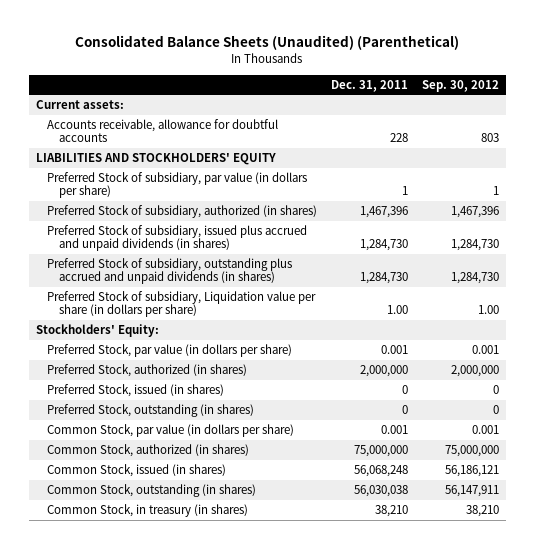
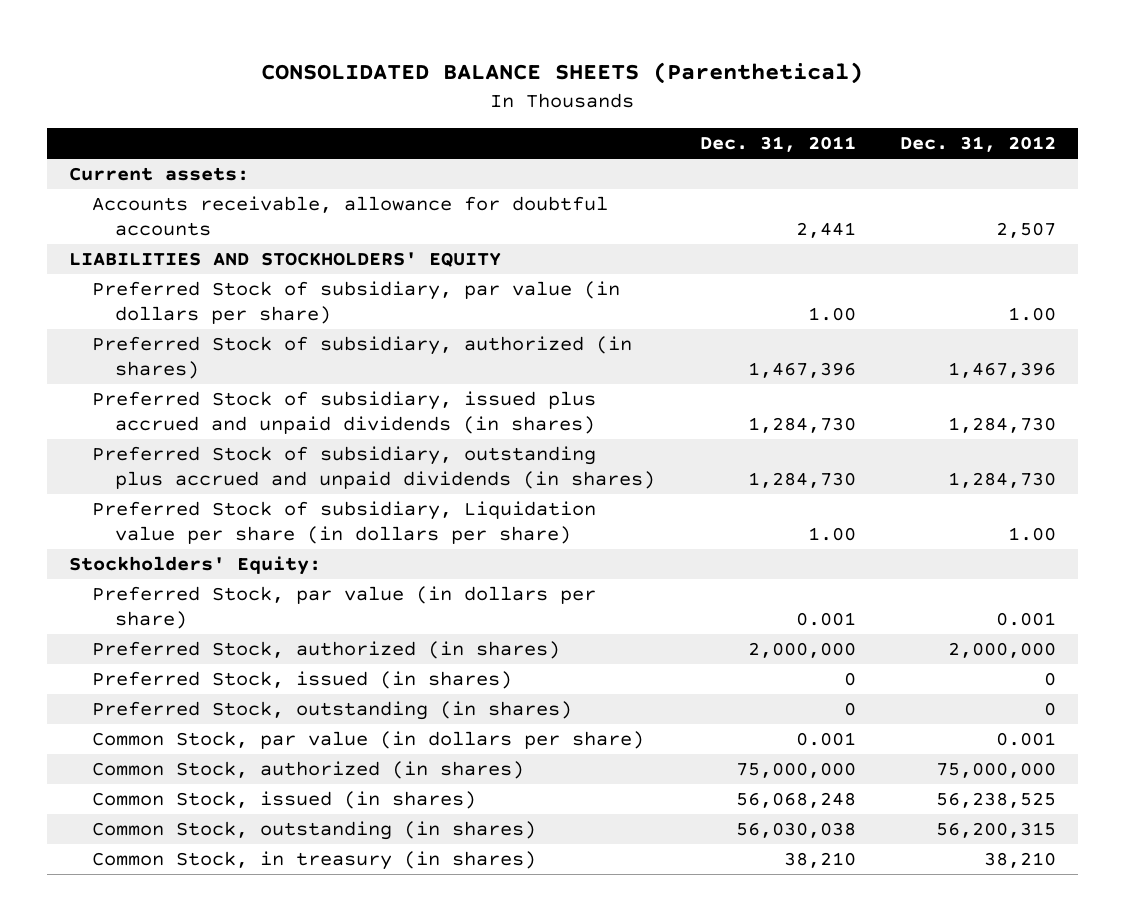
- Consolidated Balance Sheets (Unaudited) (Parenthetical)
+ CONSOLIDATED BALANCE SHEETS (Parenthetical)
- | Dec. 31, 2011 | Sep. 30, 2012
+ | Dec. 31, 2011 | Dec. 31, 2012
- Accounts receivable, allowance for doubtful accounts | 228 | 803
+ Accounts receivable, allowance for doubtful accounts | 2,441 | 2,507
- Preferred Stock of subsidiary, par value (in dollars per share) | 1 | 1
+ Preferred Stock of subsidiary, par value (in dollars per share) | 1.00 | 1.00

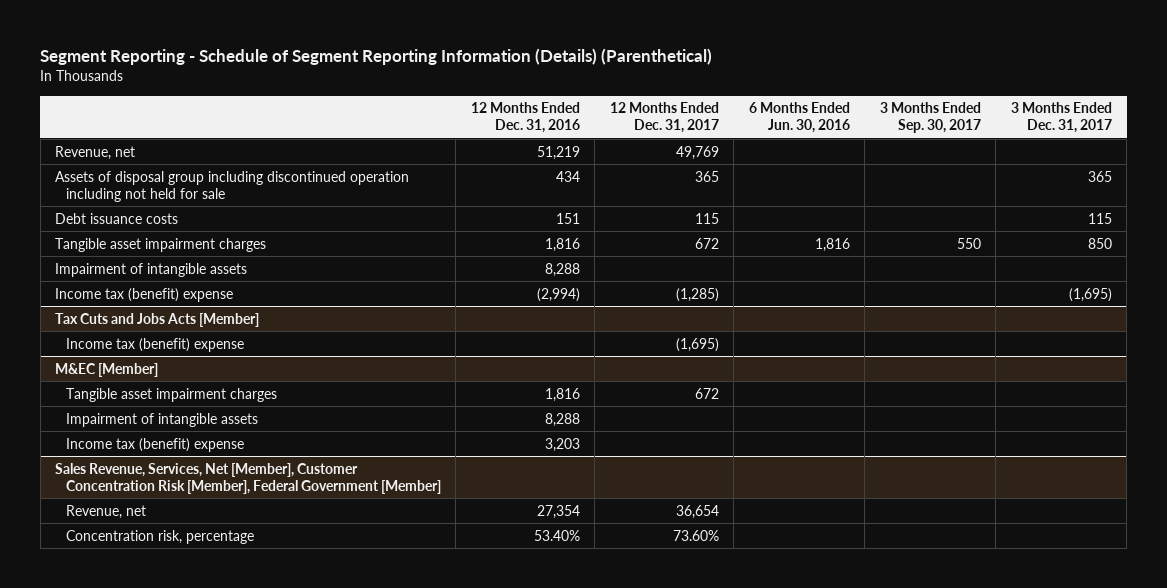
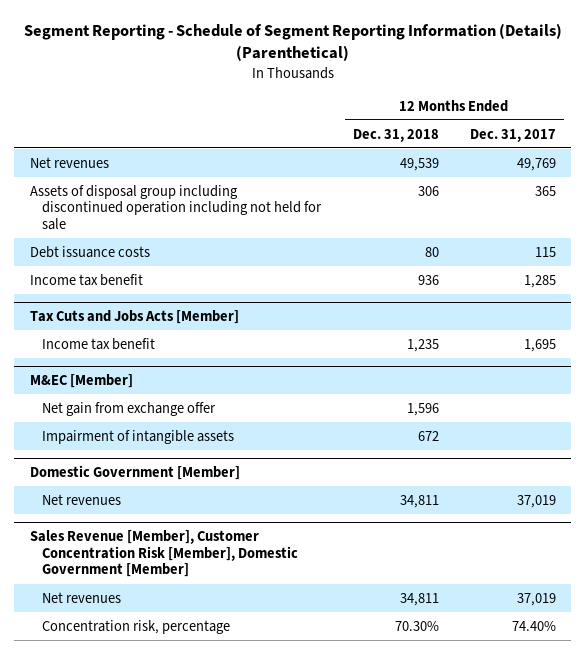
- | 12 Months Ended Dec. 31, 2016 | 12 Months Ended Dec. 31, 2017 | 6 Months Ended Jun. 30, 2016 | 3 Months Ended Sep. 30, 2017 | 3 Months Ended Dec. 31, 2017
+ | 12 Months Ended Dec. 31, 2018 | 12 Months Ended Dec. 31, 2017
- Revenue, net | 51,219 | 49,769 | | |
+ Net revenues | 49,539 | 49,769
- Tangible asset impairment charges | 1,816 | 672 | 1,816 | 550 | 850
- Impairment of intangible assets | 8,288 | | | |
- Income tax (benefit) expense | (2,994) | (1,285) | | | (1,695)
+ Income tax benefit | 936 | 1,285
@ Tax Cuts and Jobs Acts [Member]
- Income tax (benefit) expense | | (1,695) | | |
+ Income tax benefit | 1,235 | 1,695
@ M&EC [Member]
- Tangible asset impairment charges | 1,816 | 672 | | |
+ Net gain from exchange offer | 1,596 |
- Income tax (benefit) expense | 3,203 | | | |
- Sales Revenue, Services, Net [Member], Customer Concentration Risk [Member], Federal Government [Member]
- Revenue, net | 27,354 | 36,654 | | |
- Concentration risk, percentage | 53.40% | 73.60% | | |
+ Domestic Government [Member]
+ Net revenues | 34,811 | 37,019
+ Sales Revenue [Member], Customer Concentration Risk [Member], Domestic Government [Member]
+ Net revenues | 34,811 | 37,019
+ Concentration risk, percentage | 70.30% | 74.40%

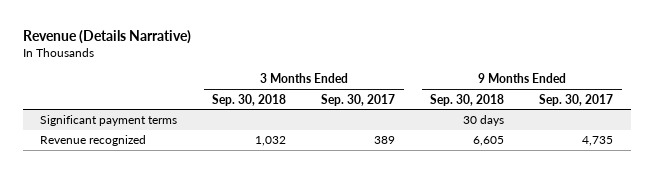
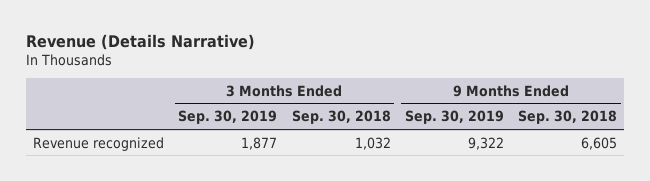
- | 3 Months Ended Sep. 30, 2018 | 3 Months Ended Sep. 30, 2017 | 9 Months Ended Sep. 30, 2018 | 9 Months Ended Sep. 30, 2017
+ | 3 Months Ended Sep. 30, 2019 | 3 Months Ended Sep. 30, 2018 | 9 Months Ended Sep. 30, 2019 | 9 Months Ended Sep. 30, 2018
- Significant payment terms | | | 30 days |

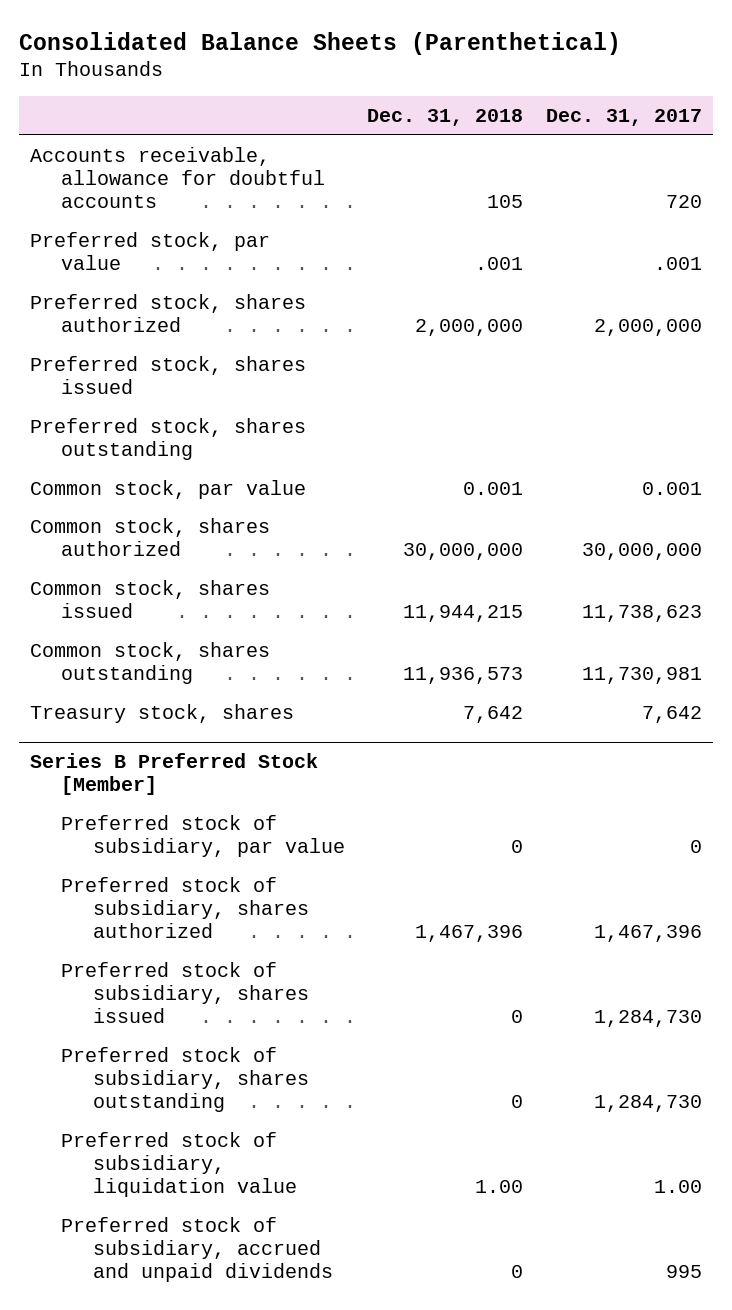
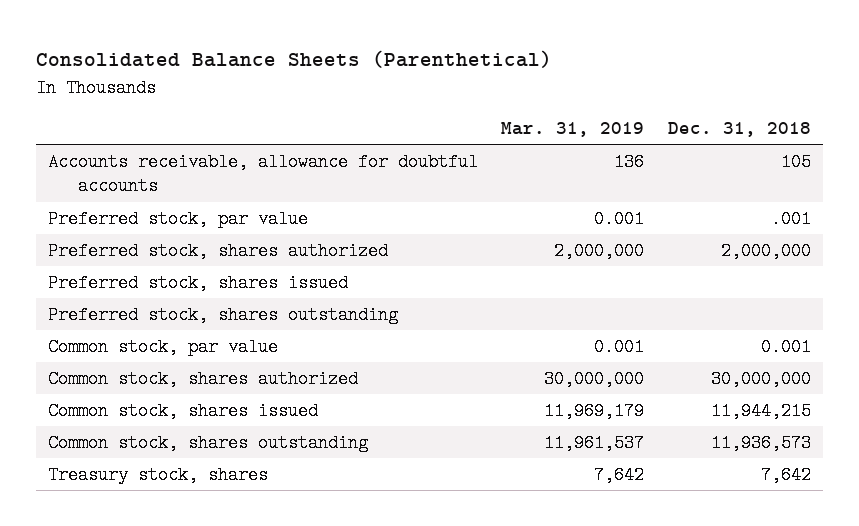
- | Dec. 31, 2018 | Dec. 31, 2017
+ | Mar. 31, 2019 | Dec. 31, 2018
- Series B Preferred Stock [Member]
- Preferred stock of subsidiary, par value | 0 | 0
- Preferred stock of subsidiary, shares authorized | 1,467,396 | 1,467,396
- Preferred stock of subsidiary, shares issued | 0 | 1,284,730
- Preferred stock of subsidiary, shares outstanding | 0 | 1,284,730
- Preferred stock of subsidiary, liquidation value | 1.00 | 1.00
- Preferred stock of subsidiary, accrued and unpaid dividends | 0 | 995

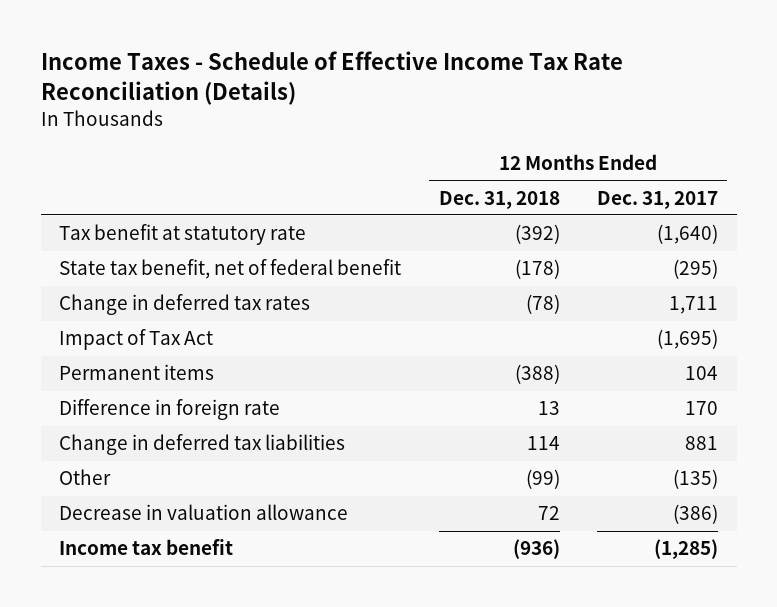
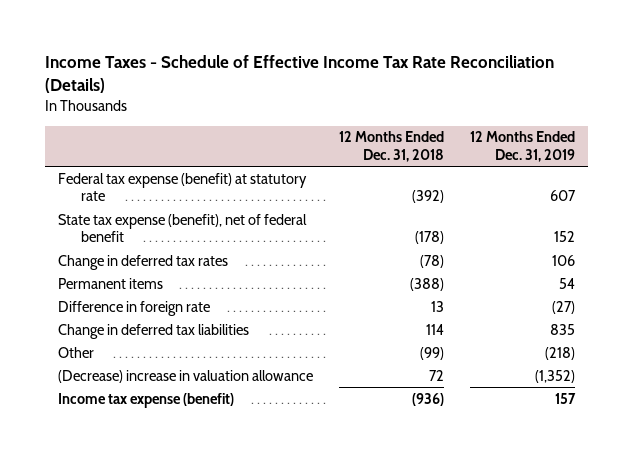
- | 12 Months Ended Dec. 31, 2018 | 12 Months Ended Dec. 31, 2017
+ | 12 Months Ended Dec. 31, 2018 | 12 Months Ended Dec. 31, 2019
- Tax benefit at statutory rate | (392) | (1,640)
- State tax benefit, net of federal benefit | (178) | (295)
+ Federal tax expense (benefit) at statutory rate | (392) | 607
+ State tax expense (benefit), net of federal benefit | (178) | 152
- Impact of Tax Act | | (1,695)
- Decrease in valuation allowance | 72 | (386)
- Income tax benefit | (936) | (1,285)
+ (Decrease) increase in valuation allowance | 72 | (1,352)
+ Income tax expense (benefit) | (936) | 157

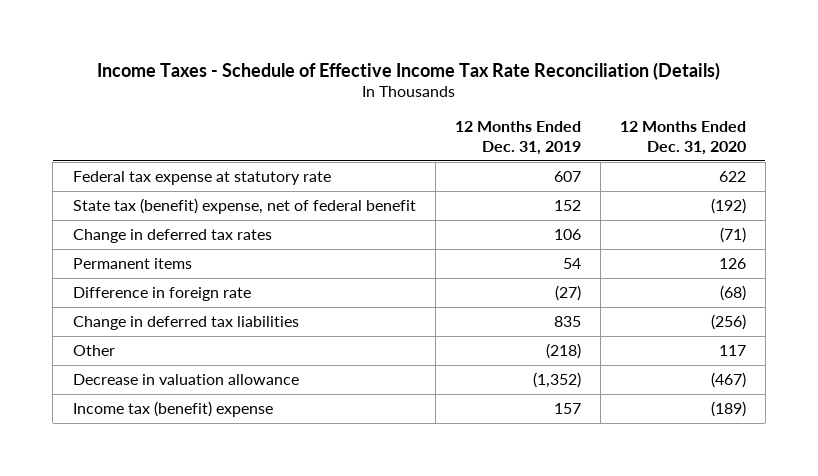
- | 12 Months Ended Dec. 31, 2018 | 12 Months Ended Dec. 31, 2019
+ | 12 Months Ended Dec. 31, 2019 | 12 Months Ended Dec. 31, 2020
- Federal tax expense (benefit) at statutory rate | (392) | 607
- State tax expense (benefit), net of federal benefit | (178) | 152
+ Federal tax expense at statutory rate | 607 | 622
+ State tax (benefit) expense, net of federal benefit | 152 | (192)
- (Decrease) increase in valuation allowance | 72 | (1,352)
- Income tax expense (benefit) | (936) | 157
+ Decrease in valuation allowance | (1,352) | (467)
+ Income tax (benefit) expense | 157 | (189)

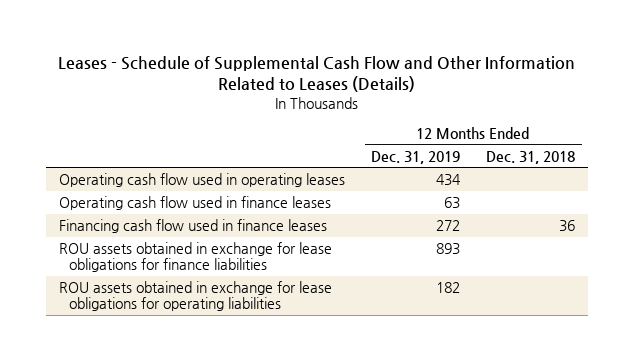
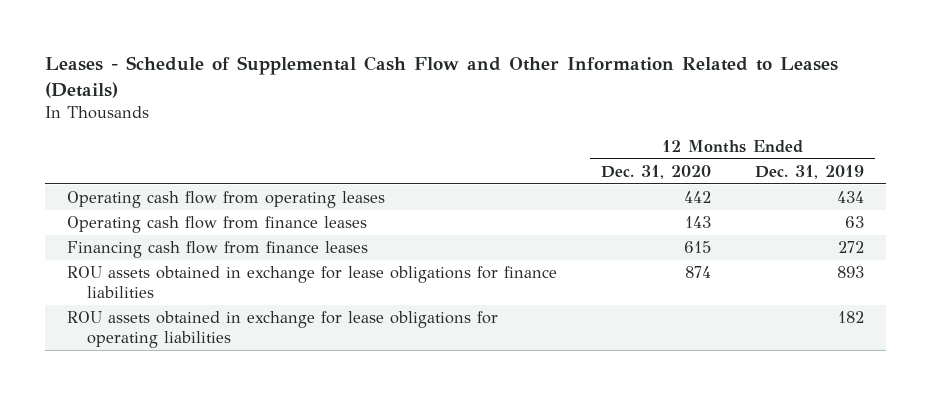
- | 12 Months Ended Dec. 31, 2019 | 12 Months Ended Dec. 31, 2018
+ | 12 Months Ended Dec. 31, 2020 | 12 Months Ended Dec. 31, 2019
- Operating cash flow used in operating leases | 434 |
- Operating cash flow used in finance leases | 63 |
- Financing cash flow used in finance leases | 272 | 36
+ Operating cash flow from operating leases | 442 | 434
+ Operating cash flow from finance leases | 143 | 63
+ Financing cash flow from finance leases | 615 | 272

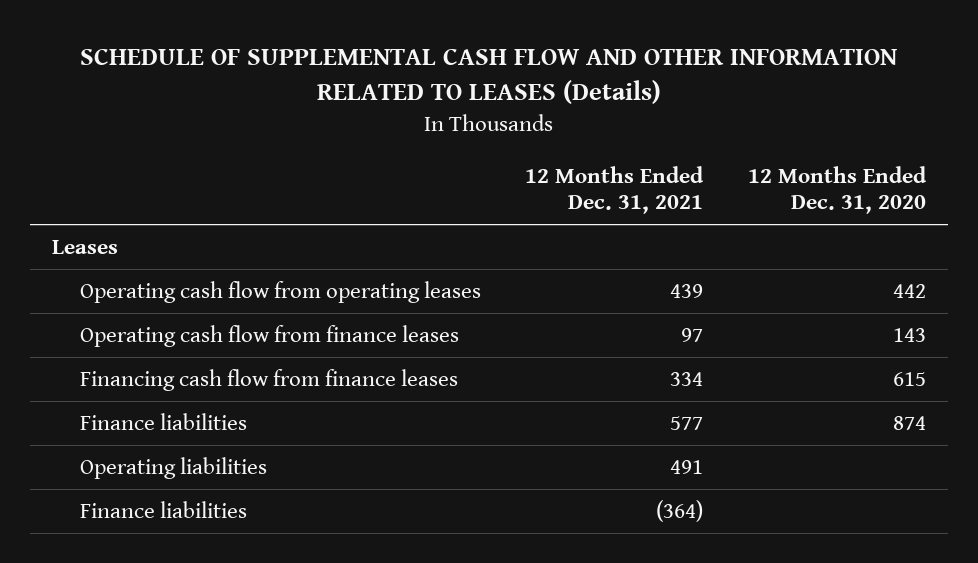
- Leases - Schedule of Supplemental Cash Flow and Other Information Related to Leases (Details)
+ SCHEDULE OF SUPPLEMENTAL CASH FLOW AND OTHER INFORMATION RELATED TO LEASES (Details)
- | 12 Months Ended Dec. 31, 2020 | 12 Months Ended Dec. 31, 2019
+ | 12 Months Ended Dec. 31, 2021 | 12 Months Ended Dec. 31, 2020
+ Leases
- ROU assets obtained in exchange for lease obligations for finance liabilities | 874 | 893
- ROU assets obtained in exchange for lease obligations for operating liabilities | | 182
+ Finance liabilities | 577 | 874
+ Operating liabilities | 491 |
+ Finance liabilities | (364) |

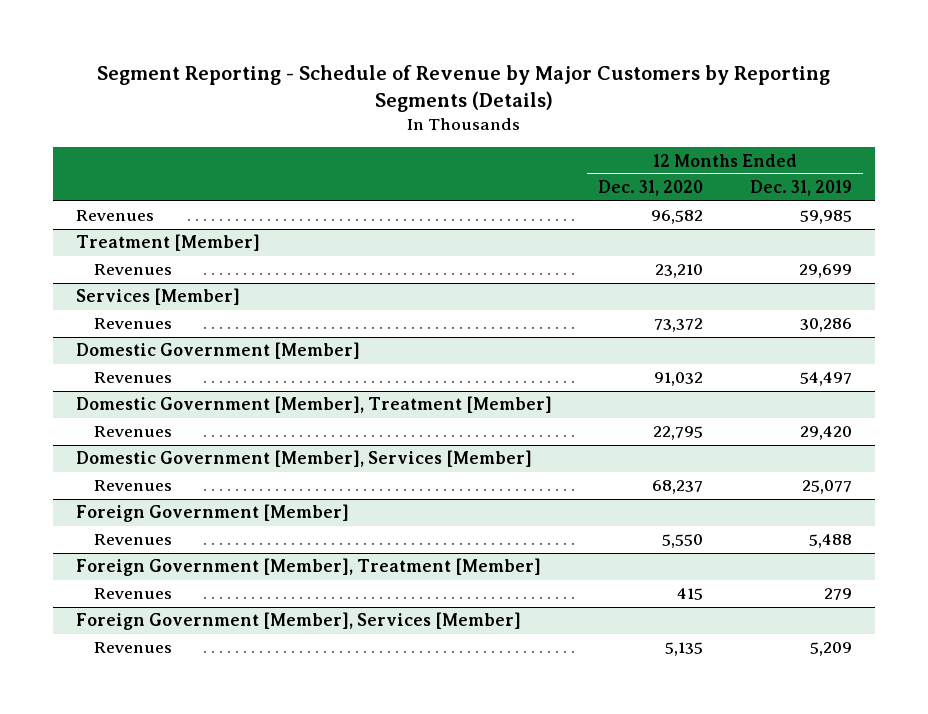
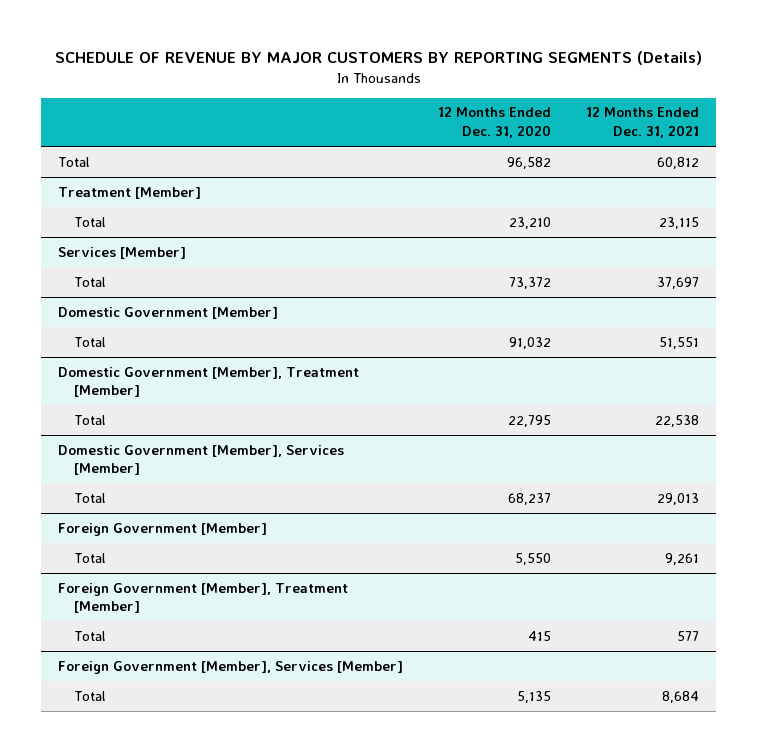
- Segment Reporting - Schedule of Revenue by Major Customers by Reporting Segments (Details)
+ SCHEDULE OF REVENUE BY MAJOR CUSTOMERS BY REPORTING SEGMENTS (Details)
- | 12 Months Ended Dec. 31, 2020 | 12 Months Ended Dec. 31, 2019
+ | 12 Months Ended Dec. 31, 2020 | 12 Months Ended Dec. 31, 2021
- Revenues | 96,582 | 59,985
+ Total | 96,582 | 60,812
@ Treatment [Member]
- Revenues | 23,210 | 29,699
+ Total | 23,210 | 23,115
@ Services [Member]
- Revenues | 73,372 | 30,286
+ Total | 73,372 | 37,697
@ Domestic Government [Member]
- Revenues | 91,032 | 54,497
+ Total | 91,032 | 51,551
@ Domestic Government [Member], Treatment [Member]
- Revenues | 22,795 | 29,420
+ Total | 22,795 | 22,538
@ Domestic Government [Member], Services [Member]
- Revenues | 68,237 | 25,077
+ Total | 68,237 | 29,013
@ Foreign Government [Member]
- Revenues | 5,550 | 5,488
+ Total | 5,550 | 9,261
@ Foreign Government [Member], Treatment [Member]
- Revenues | 415 | 279
+ Total | 415 | 577
@ Foreign Government [Member], Services [Member]
- Revenues | 5,135 | 5,209
+ Total | 5,135 | 8,684

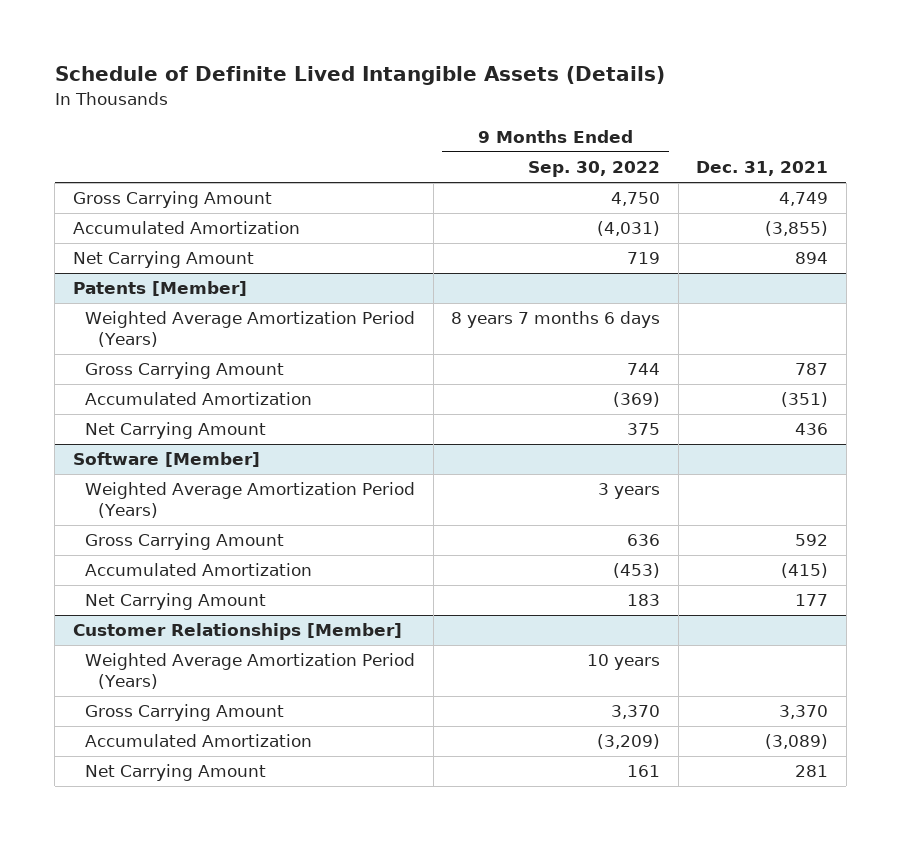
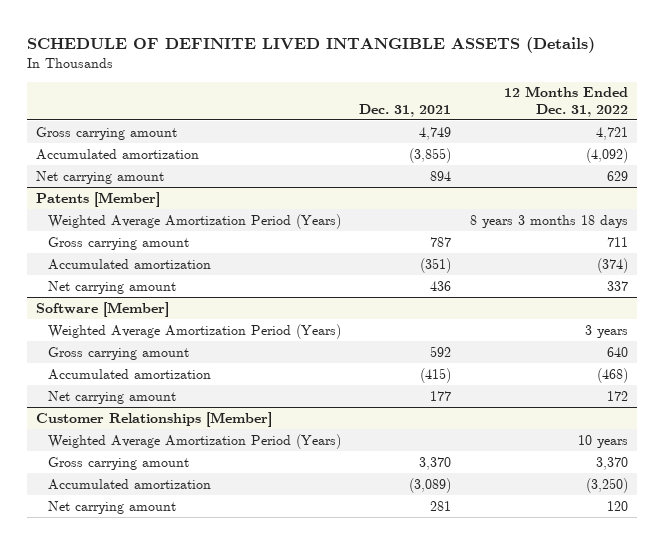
- Schedule of Definite Lived Intangible Assets (Details)
+ SCHEDULE OF DEFINITE LIVED INTANGIBLE ASSETS (Details)
- | 9 Months Ended Sep. 30, 2022 | Dec. 31, 2021
+ | Dec. 31, 2021 | 12 Months Ended Dec. 31, 2022
- Gross Carrying Amount | 4,750 | 4,749
- Accumulated Amortization | (4,031) | (3,855)
- Net Carrying Amount | 719 | 894
+ Gross carrying amount | 4,749 | 4,721
+ Accumulated amortization | (3,855) | (4,092)
+ Net carrying amount | 894 | 629
@ Patents [Member]
- Gross Carrying Amount | 744 | 787
- Accumulated Amortization | (369) | (351)
- Net Carrying Amount | 375 | 436
+ Gross carrying amount | 787 | 711
+ Accumulated amortization | (351) | (374)
+ Net carrying amount | 436 | 337
@ Software [Member]
- Gross Carrying Amount | 636 | 592
- Accumulated Amortization | (453) | (415)
- Net Carrying Amount | 183 | 177
+ Gross carrying amount | 592 | 640
+ Accumulated amortization | (415) | (468)
+ Net carrying amount | 177 | 172
@ Customer Relationships [Member]
- Gross Carrying Amount | 3,370 | 3,370
- Accumulated Amortization | (3,209) | (3,089)
- Net Carrying Amount | 161 | 281
+ Gross carrying amount | 3,370 | 3,370
+ Accumulated amortization | (3,089) | (3,250)
+ Net carrying amount | 281 | 120

